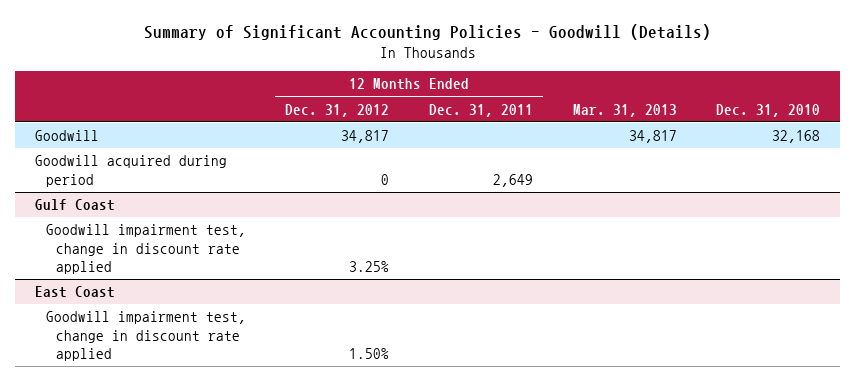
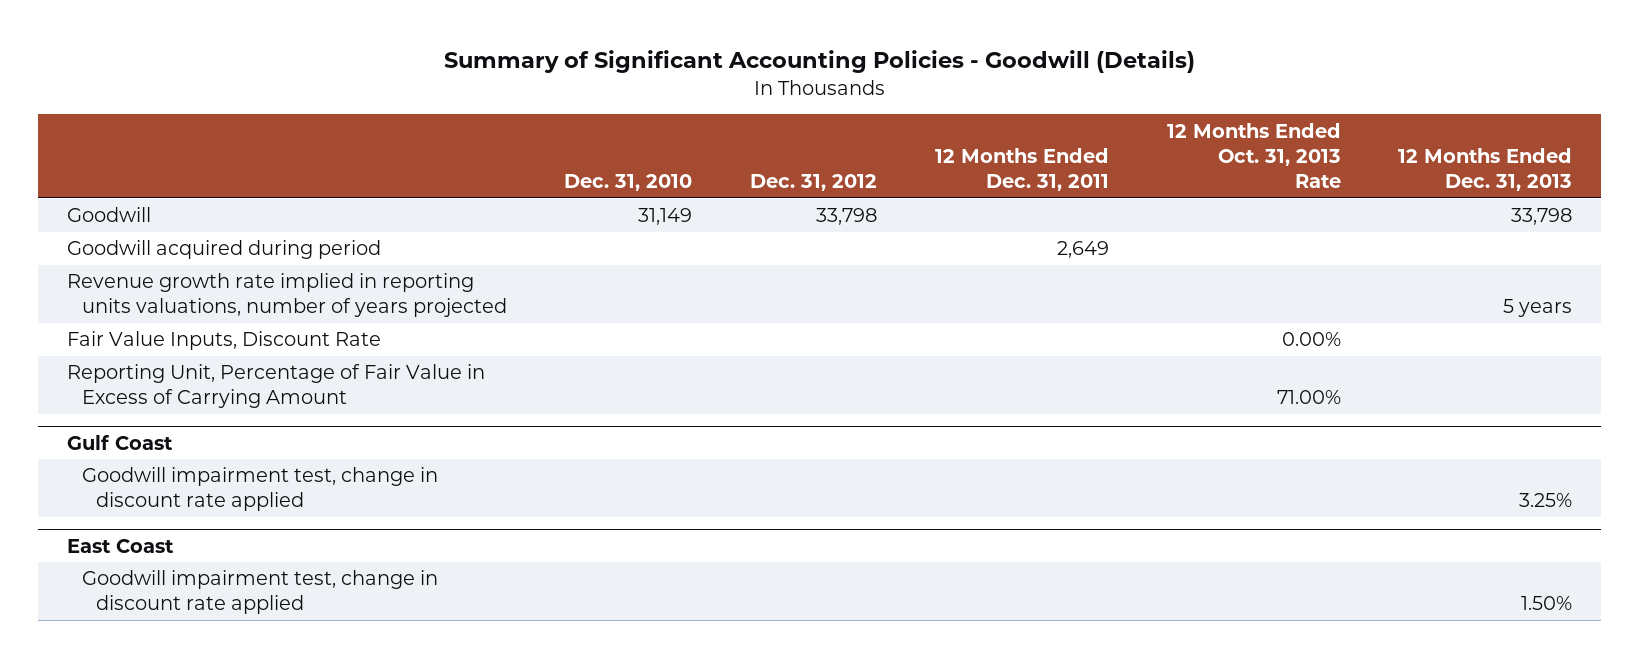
- | 12 Months Ended Dec. 31, 2012 | 12 Months Ended Dec. 31, 2011 | Mar. 31, 2013 | Dec. 31, 2010
+ | Dec. 31, 2010 | Dec. 31, 2012 | 12 Months Ended Dec. 31, 2011 | 12 Months Ended Oct. 31, 2013 Rate | 12 Months Ended Dec. 31, 2013
- Goodwill | 34,817 | | 34,817 | 32,168
+ Goodwill | 31,149 | 33,798 | | | 33,798
+ Revenue growth rate implied in reporting units valuations, number of years projected | | | | | 5 years
+ Fair Value Inputs, Discount Rate | | | | 0.00% |
+ Reporting Unit, Percentage of Fair Value in Excess of Carrying Amount | | | | 71.00% |

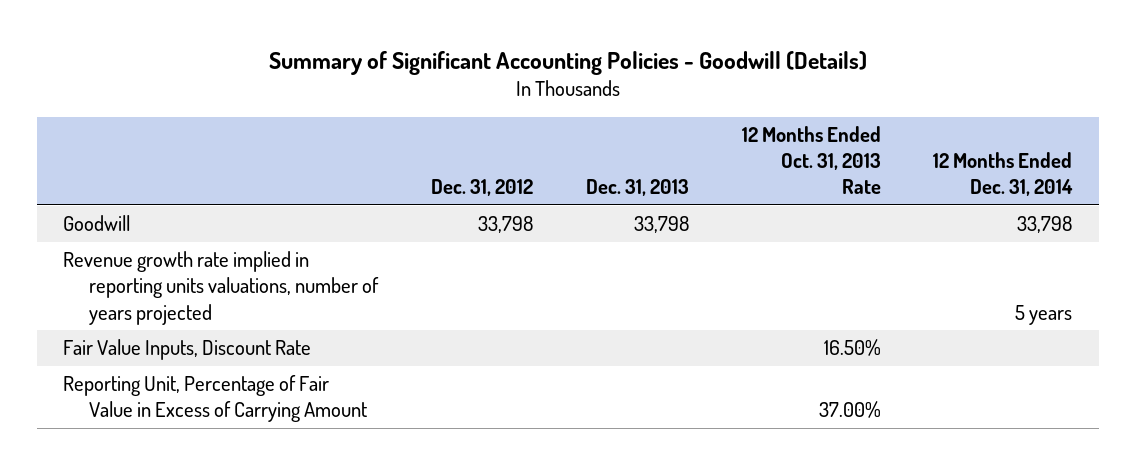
- | Dec. 31, 2010 | Dec. 31, 2012 | 12 Months Ended Dec. 31, 2011 | 12 Months Ended Oct. 31, 2013 Rate | 12 Months Ended Dec. 31, 2013
+ | Dec. 31, 2012 | Dec. 31, 2013 | 12 Months Ended Oct. 31, 2013 Rate | 12 Months Ended Dec. 31, 2014
- Goodwill acquired during period | | | 2,649 | |
- Fair Value Inputs, Discount Rate | | | | 0.00% |
- Reporting Unit, Percentage of Fair Value in Excess of Carrying Amount | | | | 71.00% |
- Gulf Coast
- Goodwill impairment test, change in discount rate applied | | | | | 3.25%
- East Coast
- Goodwill impairment test, change in discount rate applied | | | | | 1.50%
+ Fair Value Inputs, Discount Rate | | | 16.50% |
+ Reporting Unit, Percentage of Fair Value in Excess of Carrying Amount | | | 37.00% |

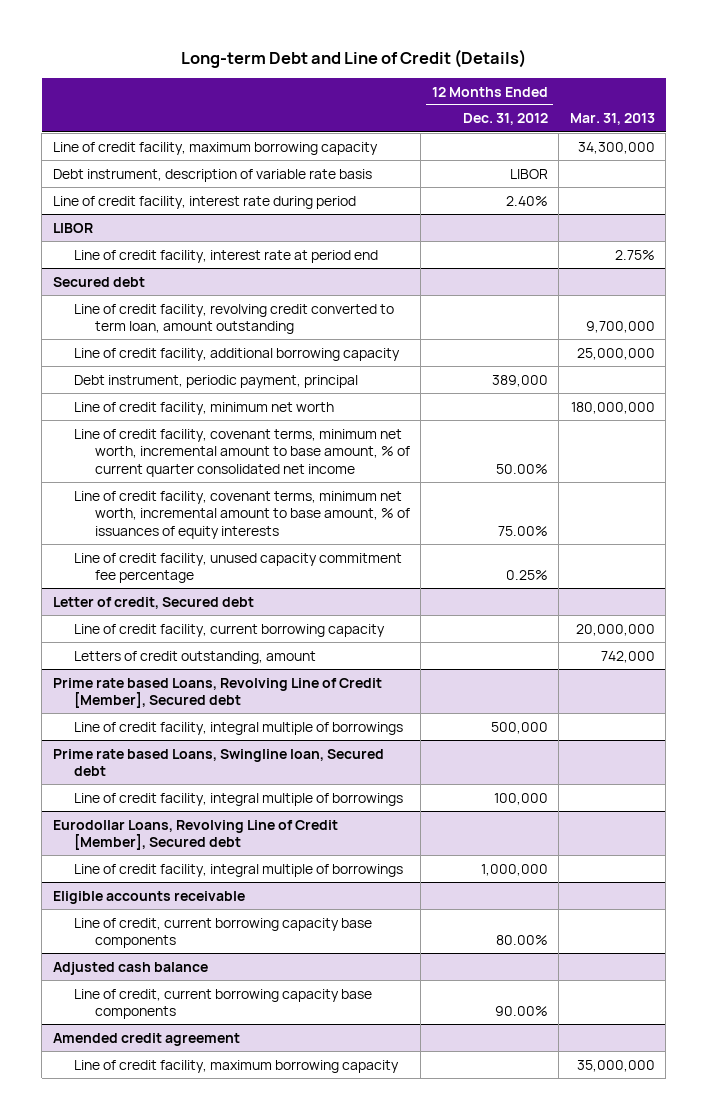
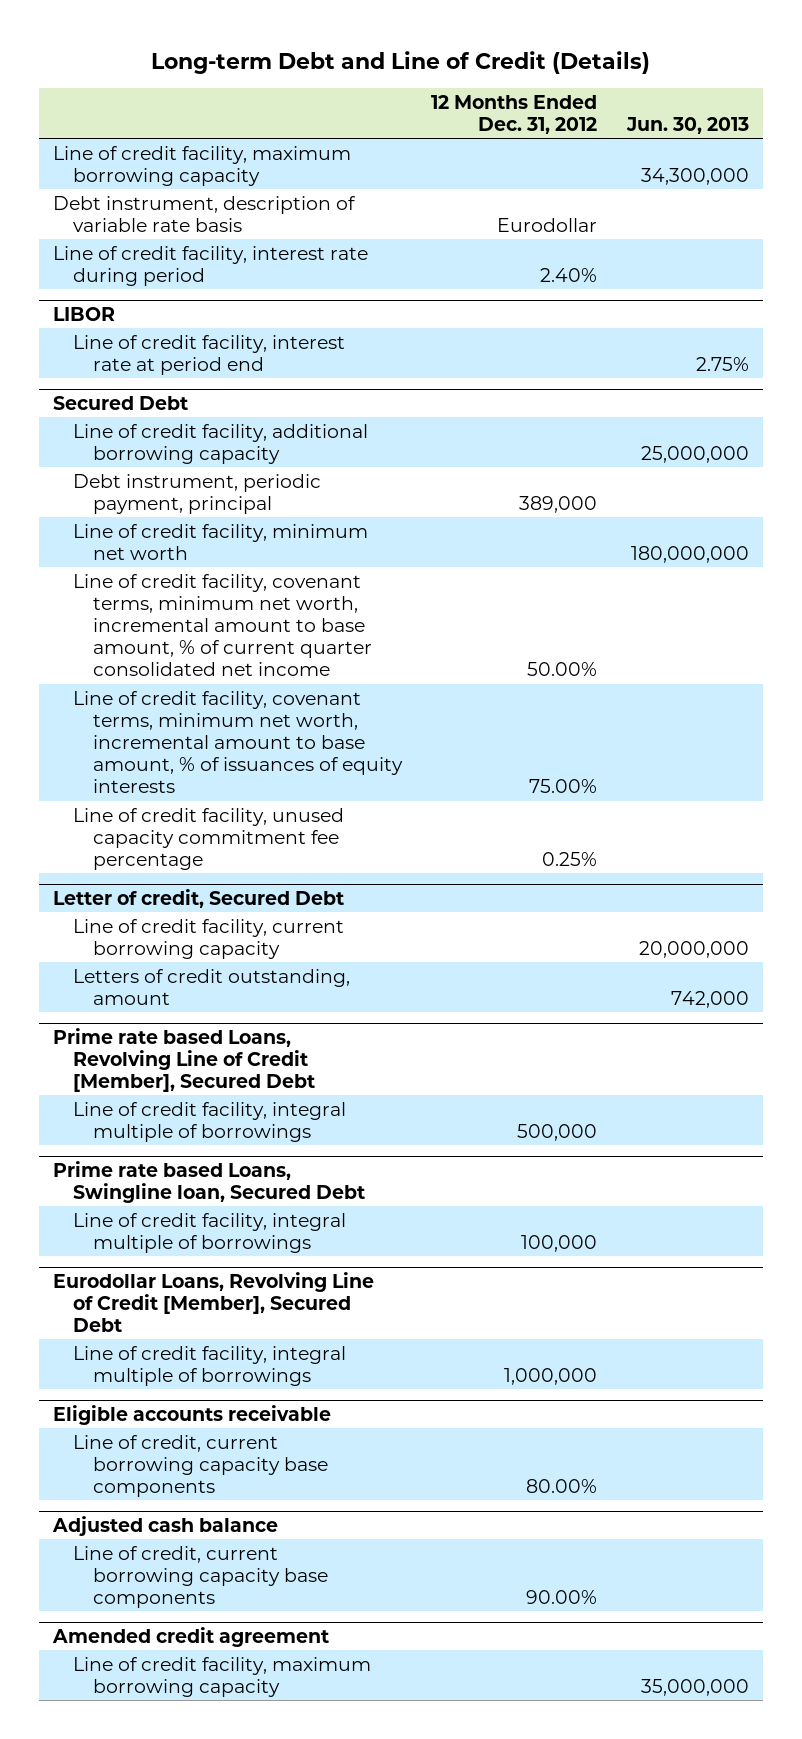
- | 12 Months Ended Dec. 31, 2012 | Mar. 31, 2013
+ | 12 Months Ended Dec. 31, 2012 | Jun. 30, 2013
- Debt instrument, description of variable rate basis | LIBOR |
+ Debt instrument, description of variable rate basis | Eurodollar |
- Secured debt
- Line of credit facility, revolving credit converted to term loan, amount outstanding | | 9,700,000
+ Secured Debt
- Letter of credit, Secured debt
+ Letter of credit, Secured Debt
- Prime rate based Loans, Revolving Line of Credit [Member], Secured debt
+ Prime rate based Loans, Revolving Line of Credit [Member], Secured Debt
- Prime rate based Loans, Swingline loan, Secured debt
+ Prime rate based Loans, Swingline loan, Secured Debt
- Eurodollar Loans, Revolving Line of Credit [Member], Secured debt
+ Eurodollar Loans, Revolving Line of Credit [Member], Secured Debt

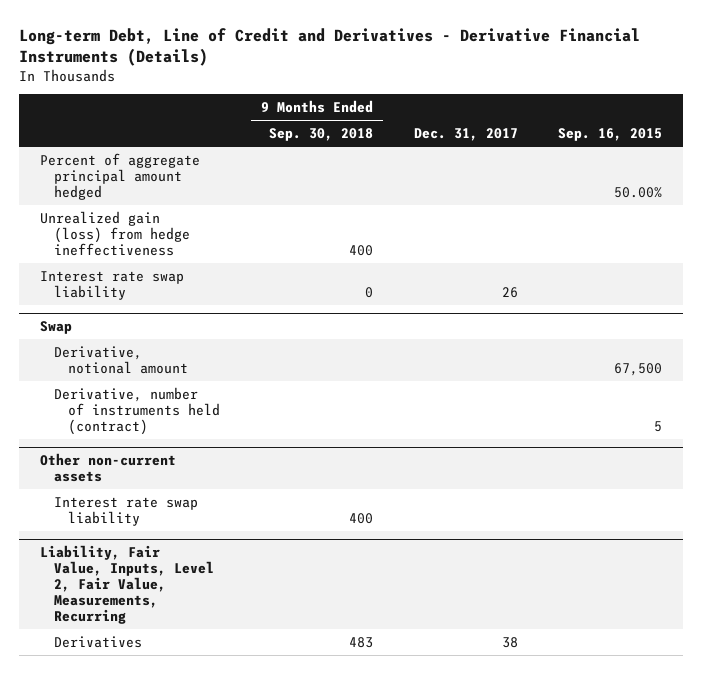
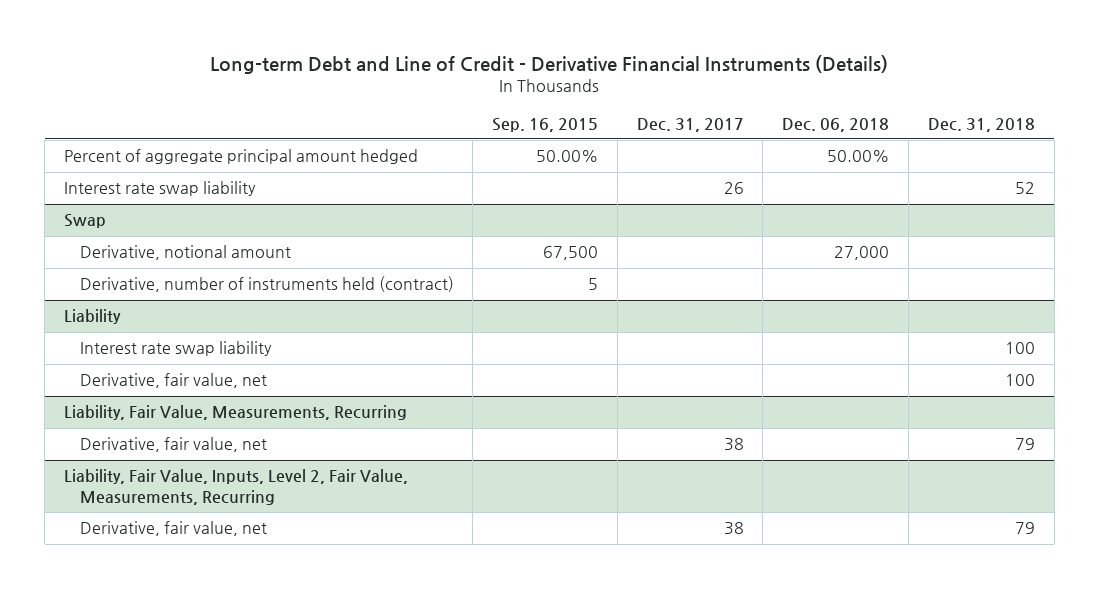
- Long-term Debt, Line of Credit and Derivatives - Derivative Financial Instruments (Details)
+ Long-term Debt and Line of Credit - Derivative Financial Instruments (Details)
- | 9 Months Ended Sep. 30, 2018 | Dec. 31, 2017 | Sep. 16, 2015
+ | Sep. 16, 2015 | Dec. 31, 2017 | Dec. 06, 2018 | Dec. 31, 2018
- Unrealized gain (loss) from hedge ineffectiveness | 400 | |
- Other non-current assets
- Interest rate swap liability | 400 | |
+ Liability
+ Interest rate swap liability | | | | 100
+ Derivative, fair value, net | | | | 100
+ Liability, Fair Value, Measurements, Recurring
+ Derivative, fair value, net | | 38 | | 79
@ Liability, Fair Value, Inputs, Level 2, Fair Value, Measurements, Recurring
- Derivatives | 483 | 38 |
+ Derivative, fair value, net | | 38 | | 79

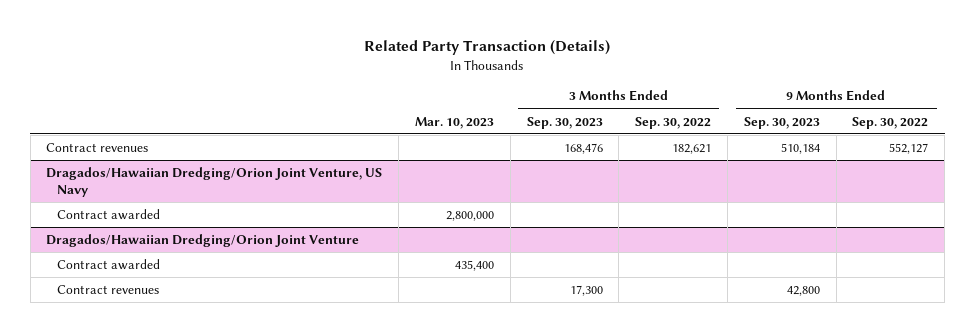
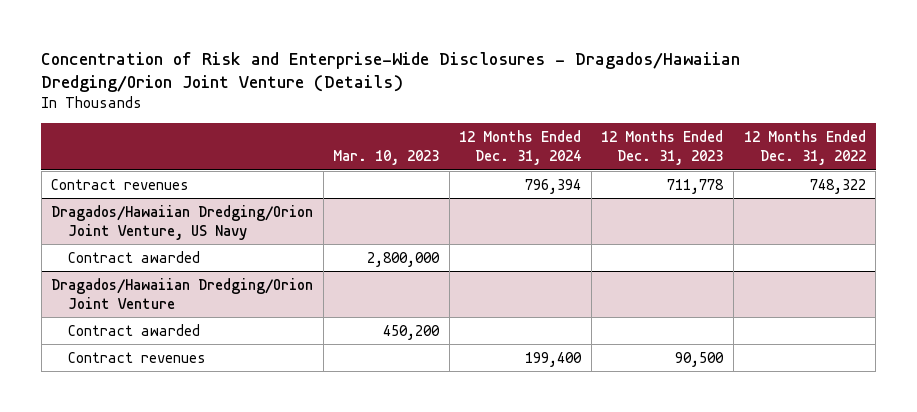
- Related Party Transaction (Details)
+ Concentration of Risk and Enterprise-Wide Disclosures - Dragados/Hawaiian Dredging/Orion Joint Venture (Details)
- | Mar. 10, 2023 | 3 Months Ended Sep. 30, 2023 | 3 Months Ended Sep. 30, 2022 | 9 Months Ended Sep. 30, 2023 | 9 Months Ended Sep. 30, 2022
+ | Mar. 10, 2023 | 12 Months Ended Dec. 31, 2024 | 12 Months Ended Dec. 31, 2023 | 12 Months Ended Dec. 31, 2022
@ Dragados/Hawaiian Dredging/Orion Joint Venture
- Contract awarded | 435,400 | | | |
+ Contract awarded | 450,200 | | |

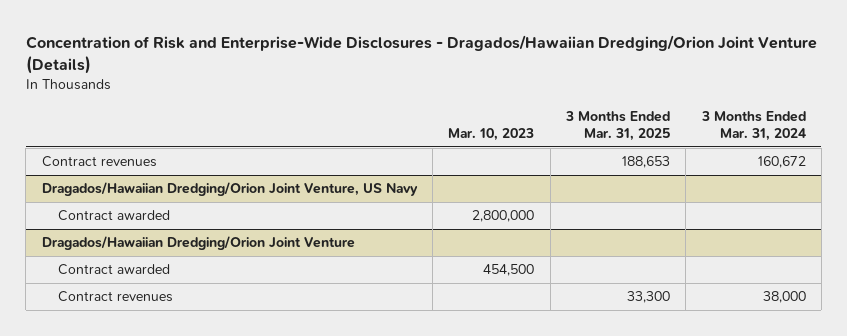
- | Mar. 10, 2023 | 12 Months Ended Dec. 31, 2024 | 12 Months Ended Dec. 31, 2023 | 12 Months Ended Dec. 31, 2022
+ | Mar. 10, 2023 | 3 Months Ended Mar. 31, 2025 | 3 Months Ended Mar. 31, 2024
@ Dragados/Hawaiian Dredging/Orion Joint Venture
- Contract awarded | 450,200 | | |
+ Contract awarded | 454,500 | |

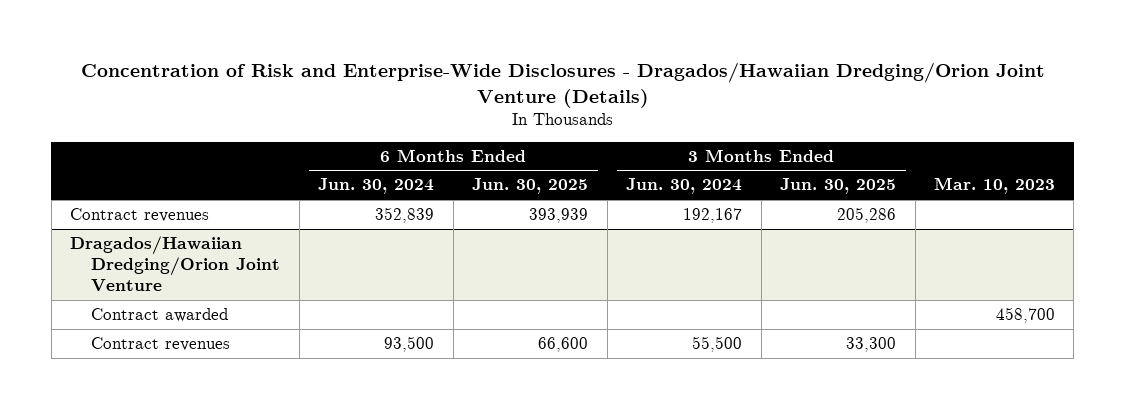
- | Mar. 10, 2023 | 3 Months Ended Mar. 31, 2025 | 3 Months Ended Mar. 31, 2024
+ | 6 Months Ended Jun. 30, 2024 | 6 Months Ended Jun. 30, 2025 | 3 Months Ended Jun. 30, 2024 | 3 Months Ended Jun. 30, 2025 | Mar. 10, 2023
- Dragados/Hawaiian Dredging/Orion Joint Venture, US Navy
- Contract awarded | 2,800,000 | |
@ Dragados/Hawaiian Dredging/Orion Joint Venture
- Contract awarded | 454,500 | |
+ Contract awarded | | | | | 458,700

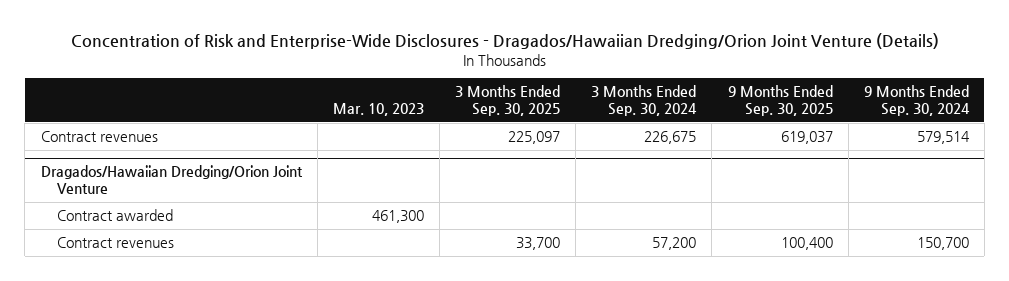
- | 6 Months Ended Jun. 30, 2024 | 6 Months Ended Jun. 30, 2025 | 3 Months Ended Jun. 30, 2024 | 3 Months Ended Jun. 30, 2025 | Mar. 10, 2023
+ | Mar. 10, 2023 | 3 Months Ended Sep. 30, 2025 | 3 Months Ended Sep. 30, 2024 | 9 Months Ended Sep. 30, 2025 | 9 Months Ended Sep. 30, 2024
@ Dragados/Hawaiian Dredging/Orion Joint Venture
- Contract awarded | | | | | 458,700
+ Contract awarded | 461,300 | | | |

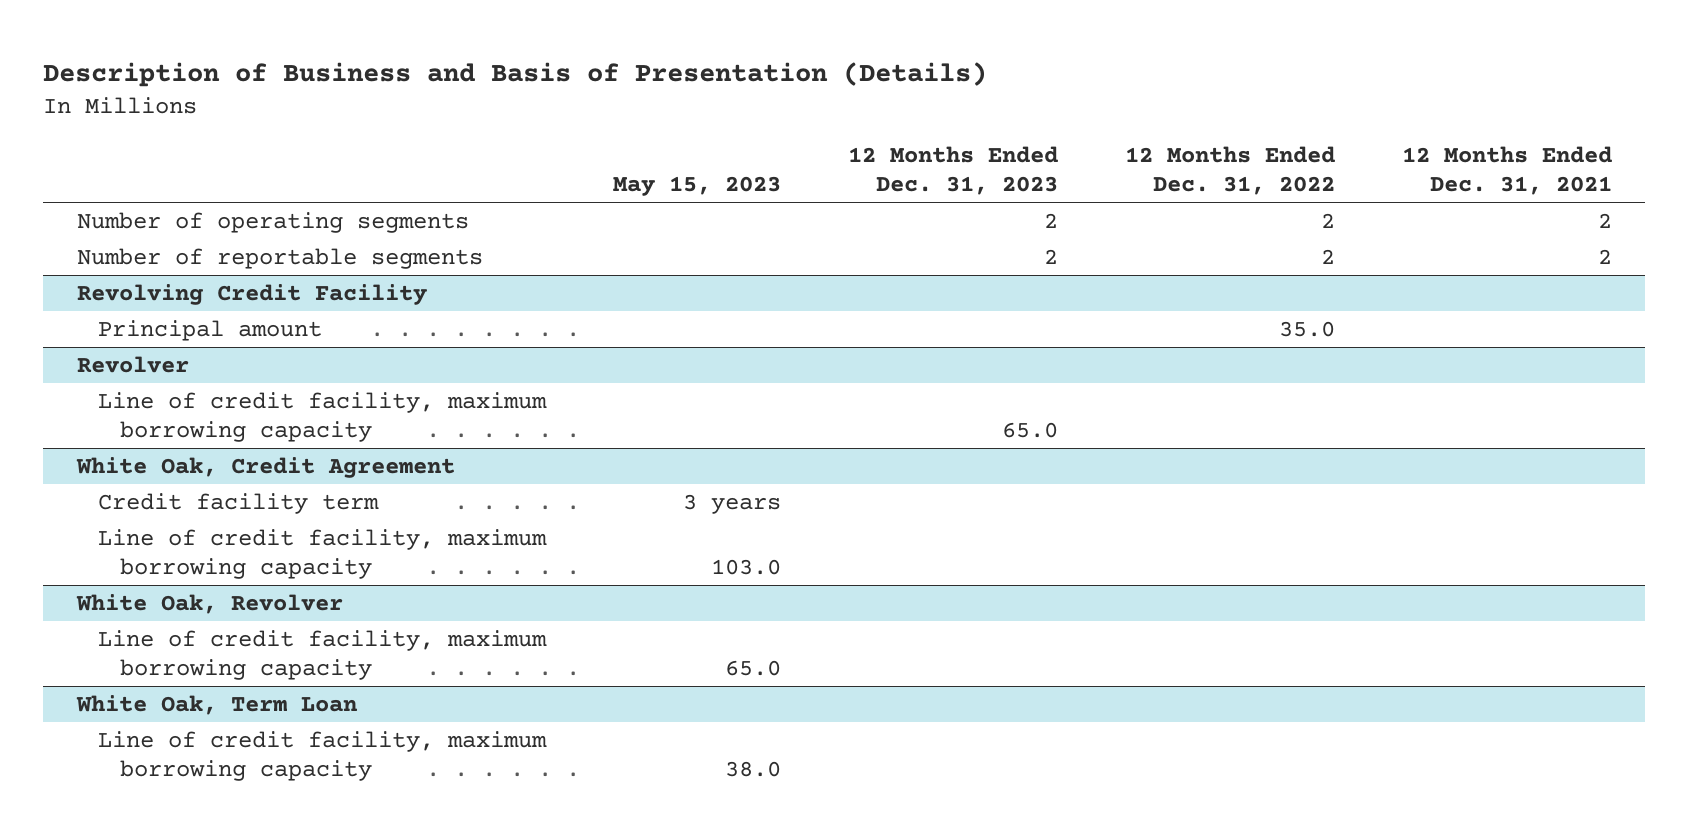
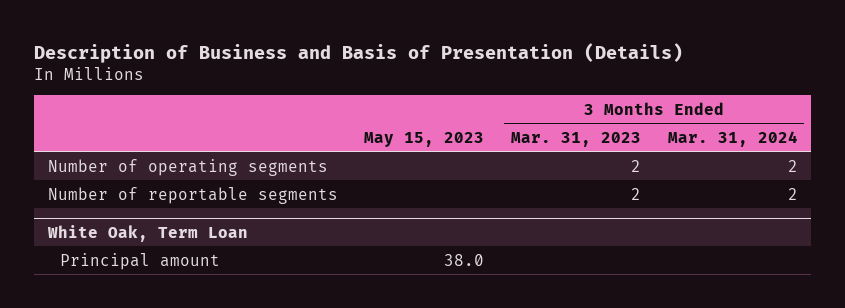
- | May 15, 2023 | 12 Months Ended Dec. 31, 2023 | 12 Months Ended Dec. 31, 2022 | 12 Months Ended Dec. 31, 2021
+ | May 15, 2023 | 3 Months Ended Mar. 31, 2023 | 3 Months Ended Mar. 31, 2024
- Revolving Credit Facility
- Principal amount | | | 35.0 |
- Revolver
- Line of credit facility, maximum borrowing capacity | | 65.0 | |
- White Oak, Credit Agreement
- Credit facility term | 3 years | | |
- Line of credit facility, maximum borrowing capacity | 103.0 | | |
- White Oak, Revolver
- Line of credit facility, maximum borrowing capacity | 65.0 | | |
@ White Oak, Term Loan
- Line of credit facility, maximum borrowing capacity | 38.0 | | |
+ Principal amount | 38.0 | |

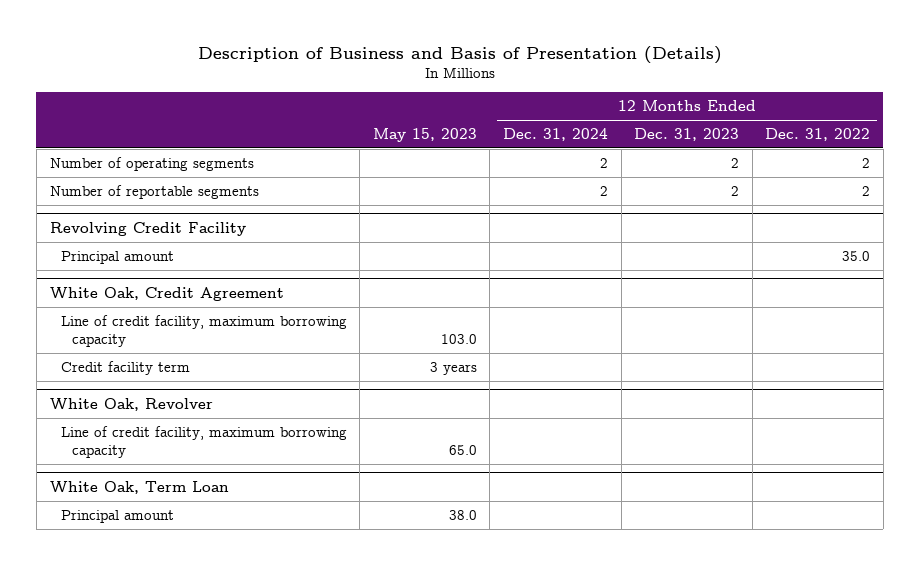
- | May 15, 2023 | 3 Months Ended Mar. 31, 2023 | 3 Months Ended Mar. 31, 2024
+ | May 15, 2023 | 12 Months Ended Dec. 31, 2024 | 12 Months Ended Dec. 31, 2023 | 12 Months Ended Dec. 31, 2022
+ Revolving Credit Facility
+ Principal amount | | | | 35.0
+ White Oak, Credit Agreement
+ Line of credit facility, maximum borrowing capacity | 103.0 | | |
+ Credit facility term | 3 years | | |
+ White Oak, Revolver
+ Line of credit facility, maximum borrowing capacity | 65.0 | | |

